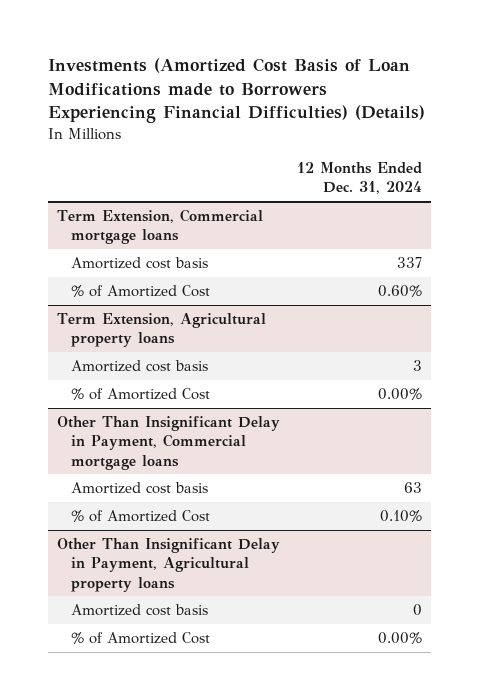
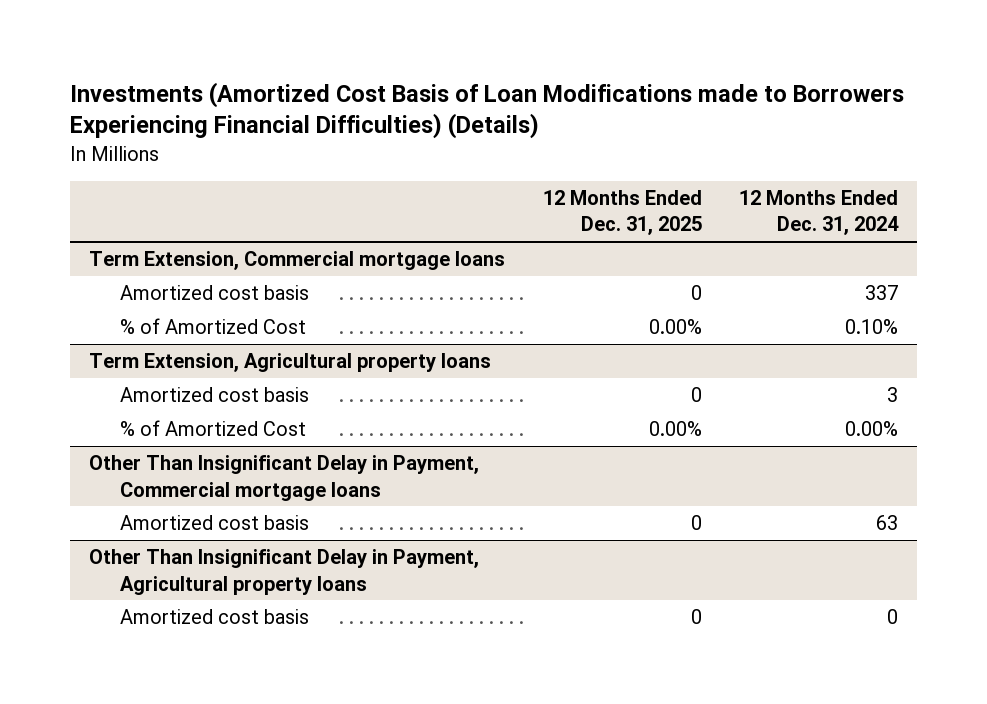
- | 12 Months Ended Dec. 31, 2024
+ | 12 Months Ended Dec. 31, 2025 | 12 Months Ended Dec. 31, 2024
@ Term Extension, Commercial mortgage loans
- % of Amortized Cost | 0.60%
+ % of Amortized Cost | 0.00% | 0.10%
@ Other Than Insignificant Delay in Payment, Commercial mortgage loans
- % of Amortized Cost | 0.10%
@ Other Than Insignificant Delay in Payment, Agricultural property loans
- % of Amortized Cost | 0.00%

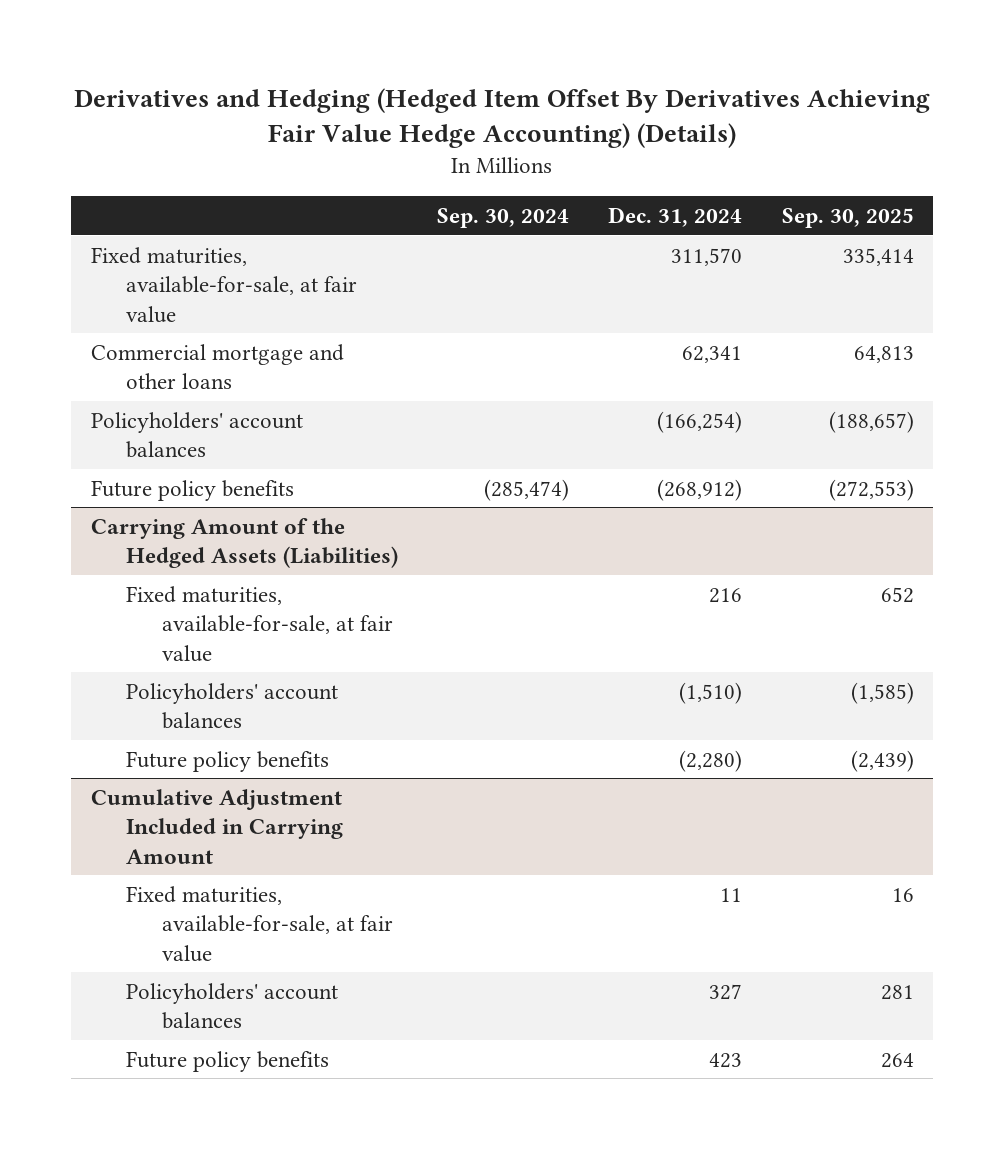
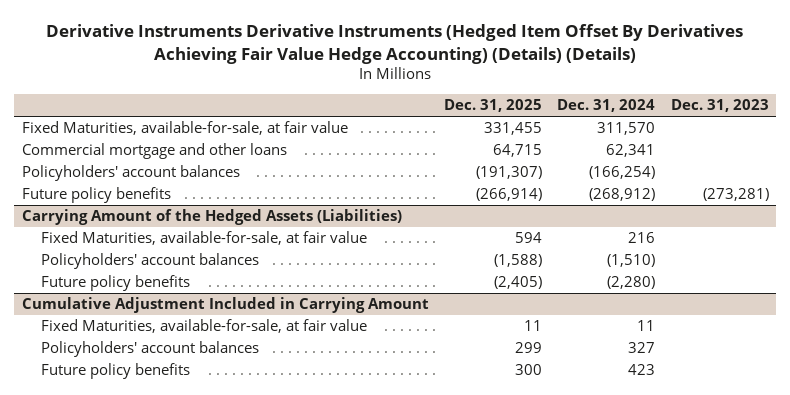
- Derivatives and Hedging (Hedged Item Offset By Derivatives Achieving Fair Value Hedge Accounting) (Details)
+ Derivative Instruments Derivative Instruments (Hedged Item Offset By Derivatives Achieving Fair Value Hedge Accounting) (Details) (Details)
- | Sep. 30, 2024 | Dec. 31, 2024 | Sep. 30, 2025
+ | Dec. 31, 2025 | Dec. 31, 2024 | Dec. 31, 2023
- Fixed maturities, available-for-sale, at fair value | | 311,570 | 335,414
+ Fixed Maturities, available-for-sale, at fair value | 331,455 | 311,570 |
@ Carrying Amount of the Hedged Assets (Liabilities)
- Fixed maturities, available-for-sale, at fair value | | 216 | 652
+ Fixed Maturities, available-for-sale, at fair value | 594 | 216 |
@ Cumulative Adjustment Included in Carrying Amount
- Fixed maturities, available-for-sale, at fair value | | 11 | 16
+ Fixed Maturities, available-for-sale, at fair value | 11 | 11 |

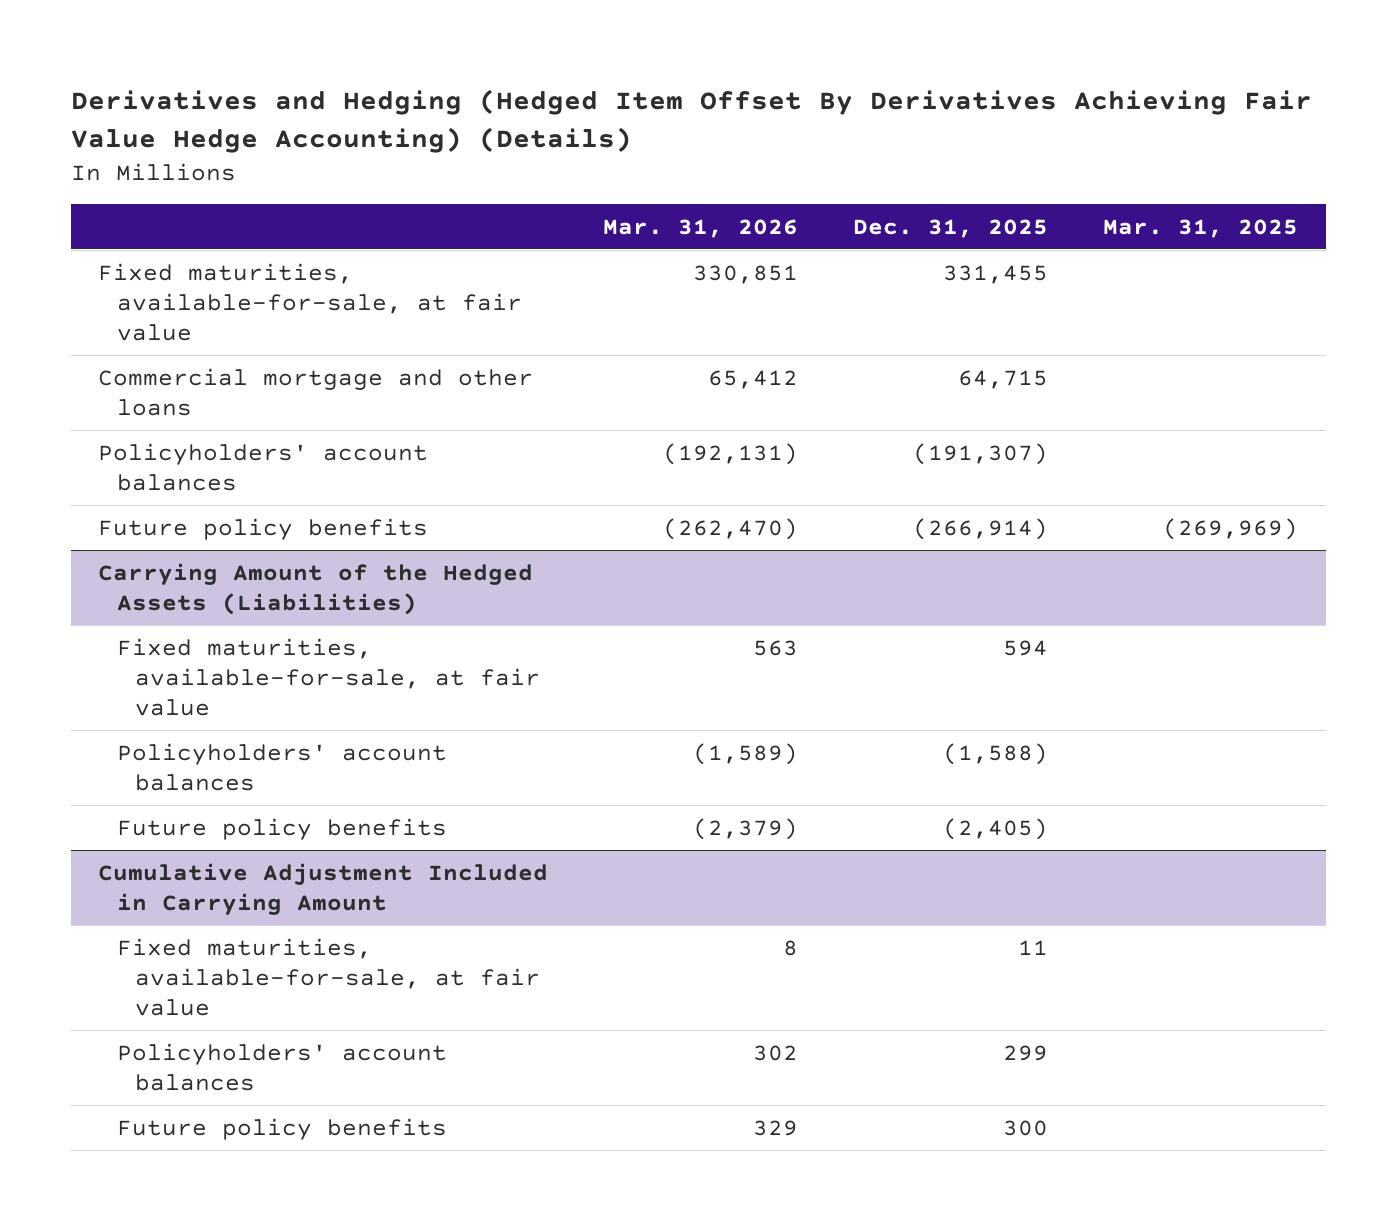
- Derivative Instruments Derivative Instruments (Hedged Item Offset By Derivatives Achieving Fair Value Hedge Accounting) (Details) (Details)
+ Derivatives and Hedging (Hedged Item Offset By Derivatives Achieving Fair Value Hedge Accounting) (Details)
- | Dec. 31, 2025 | Dec. 31, 2024 | Dec. 31, 2023
+ | Mar. 31, 2026 | Dec. 31, 2025 | Mar. 31, 2025
- Fixed Maturities, available-for-sale, at fair value | 331,455 | 311,570 |
+ Fixed maturities, available-for-sale, at fair value | 330,851 | 331,455 |
@ Carrying Amount of the Hedged Assets (Liabilities)
- Fixed Maturities, available-for-sale, at fair value | 594 | 216 |
+ Fixed maturities, available-for-sale, at fair value | 563 | 594 |
@ Cumulative Adjustment Included in Carrying Amount
- Fixed Maturities, available-for-sale, at fair value | 11 | 11 |
+ Fixed maturities, available-for-sale, at fair value | 8 | 11 |

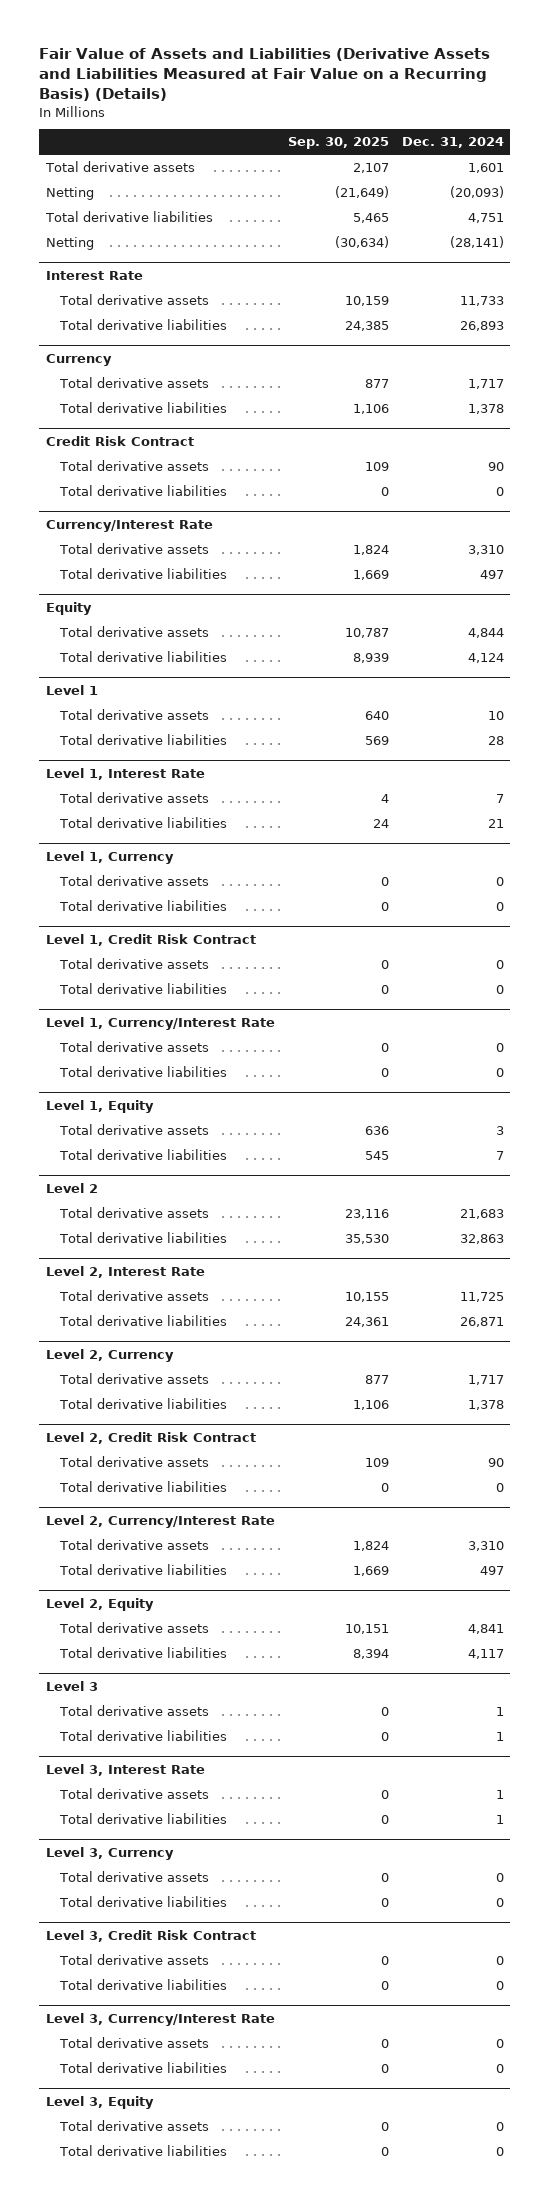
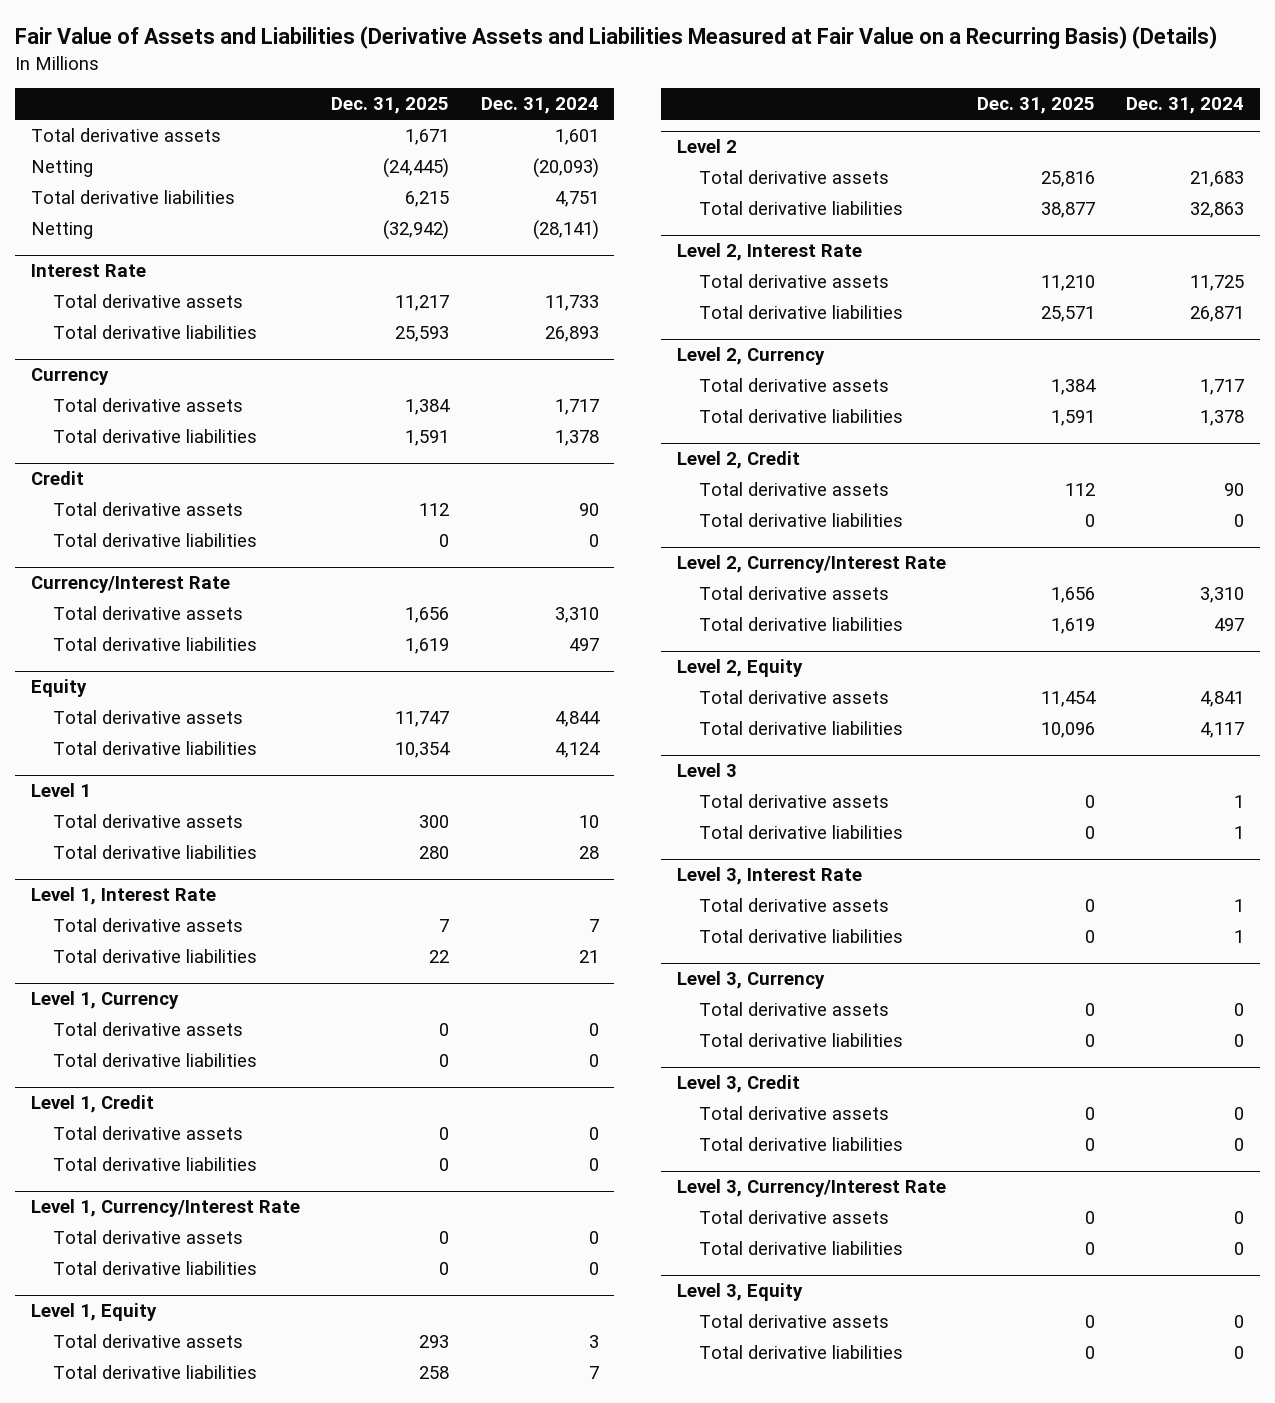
- | Sep. 30, 2025 | Dec. 31, 2024
+ | Dec. 31, 2025 | Dec. 31, 2024
- Credit Risk Contract
+ Credit
- Level 1, Credit Risk Contract
+ Level 1, Credit
- Level 2, Credit Risk Contract
+ Level 2, Credit
- Level 3, Credit Risk Contract
+ Level 3, Credit

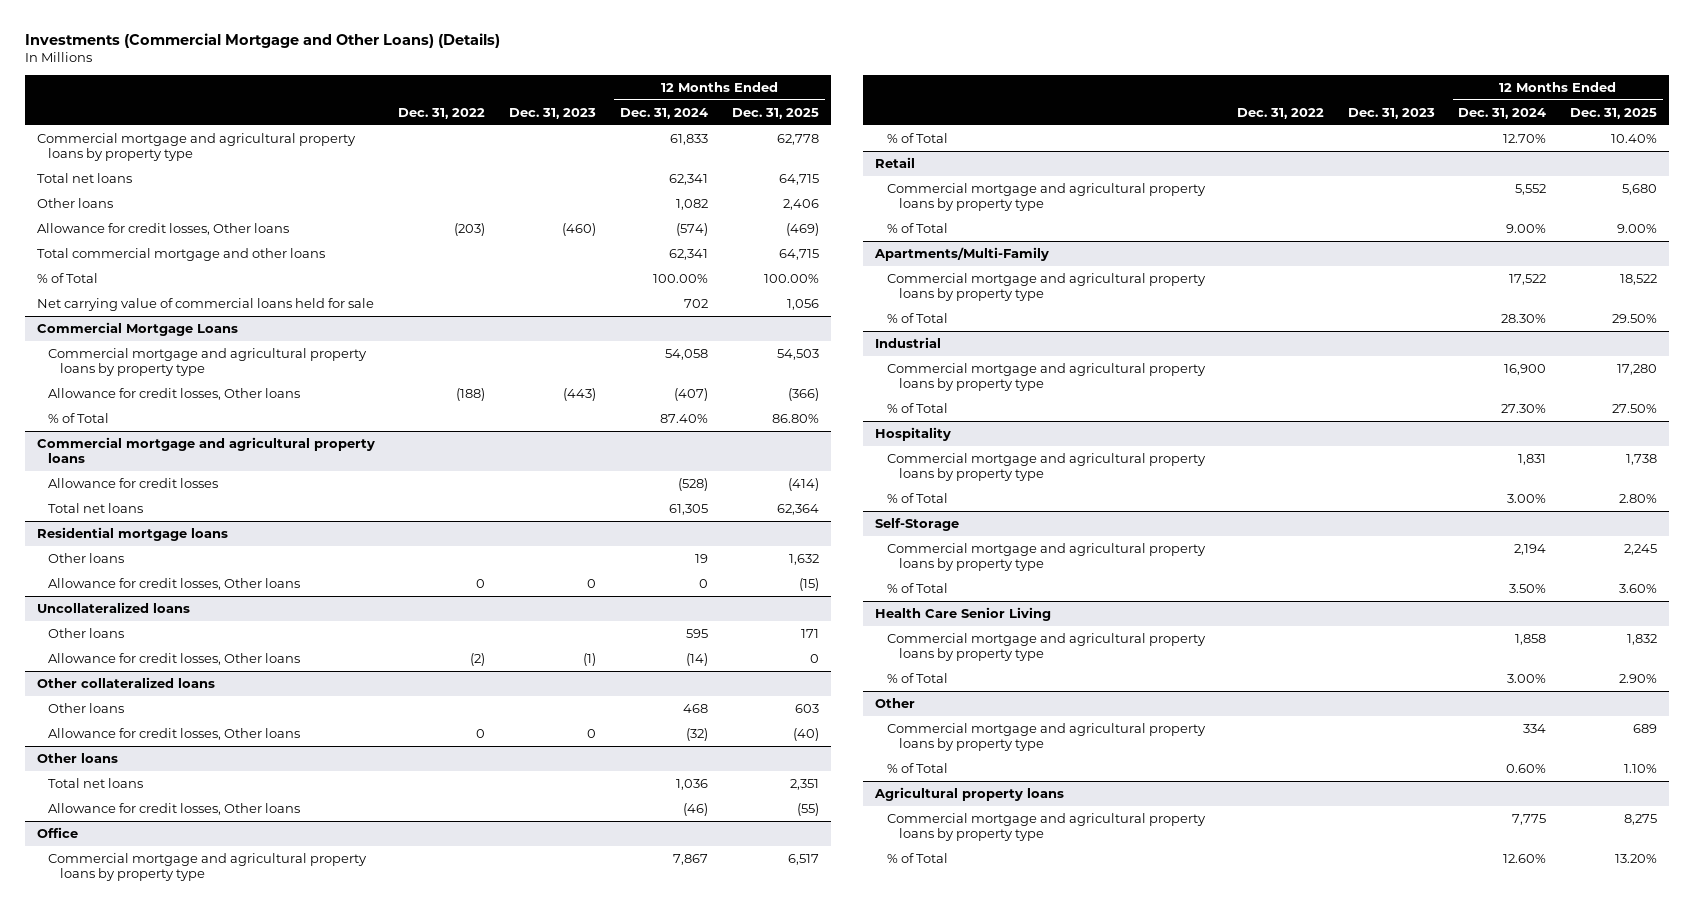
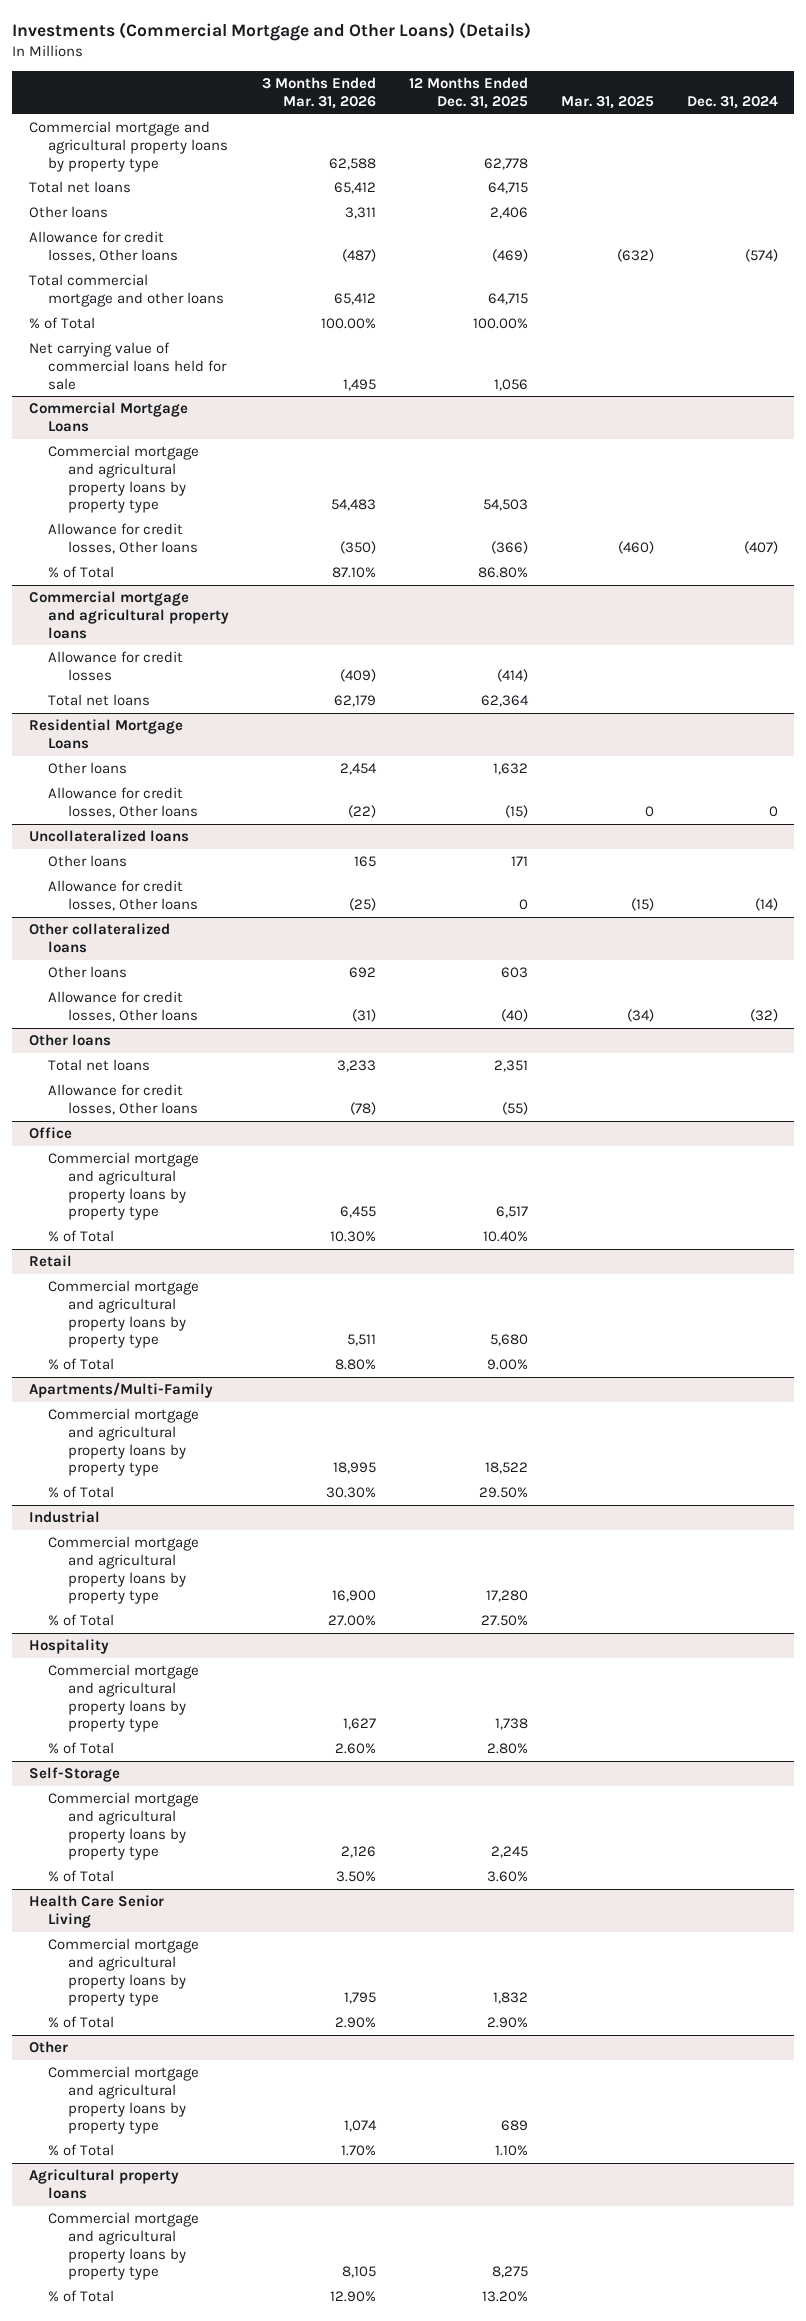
- | Dec. 31, 2022 | Dec. 31, 2023 | 12 Months Ended Dec. 31, 2024 | 12 Months Ended Dec. 31, 2025
+ | 3 Months Ended Mar. 31, 2026 | 12 Months Ended Dec. 31, 2025 | Mar. 31, 2025 | Dec. 31, 2024
- Residential mortgage loans
+ Residential Mortgage Loans

